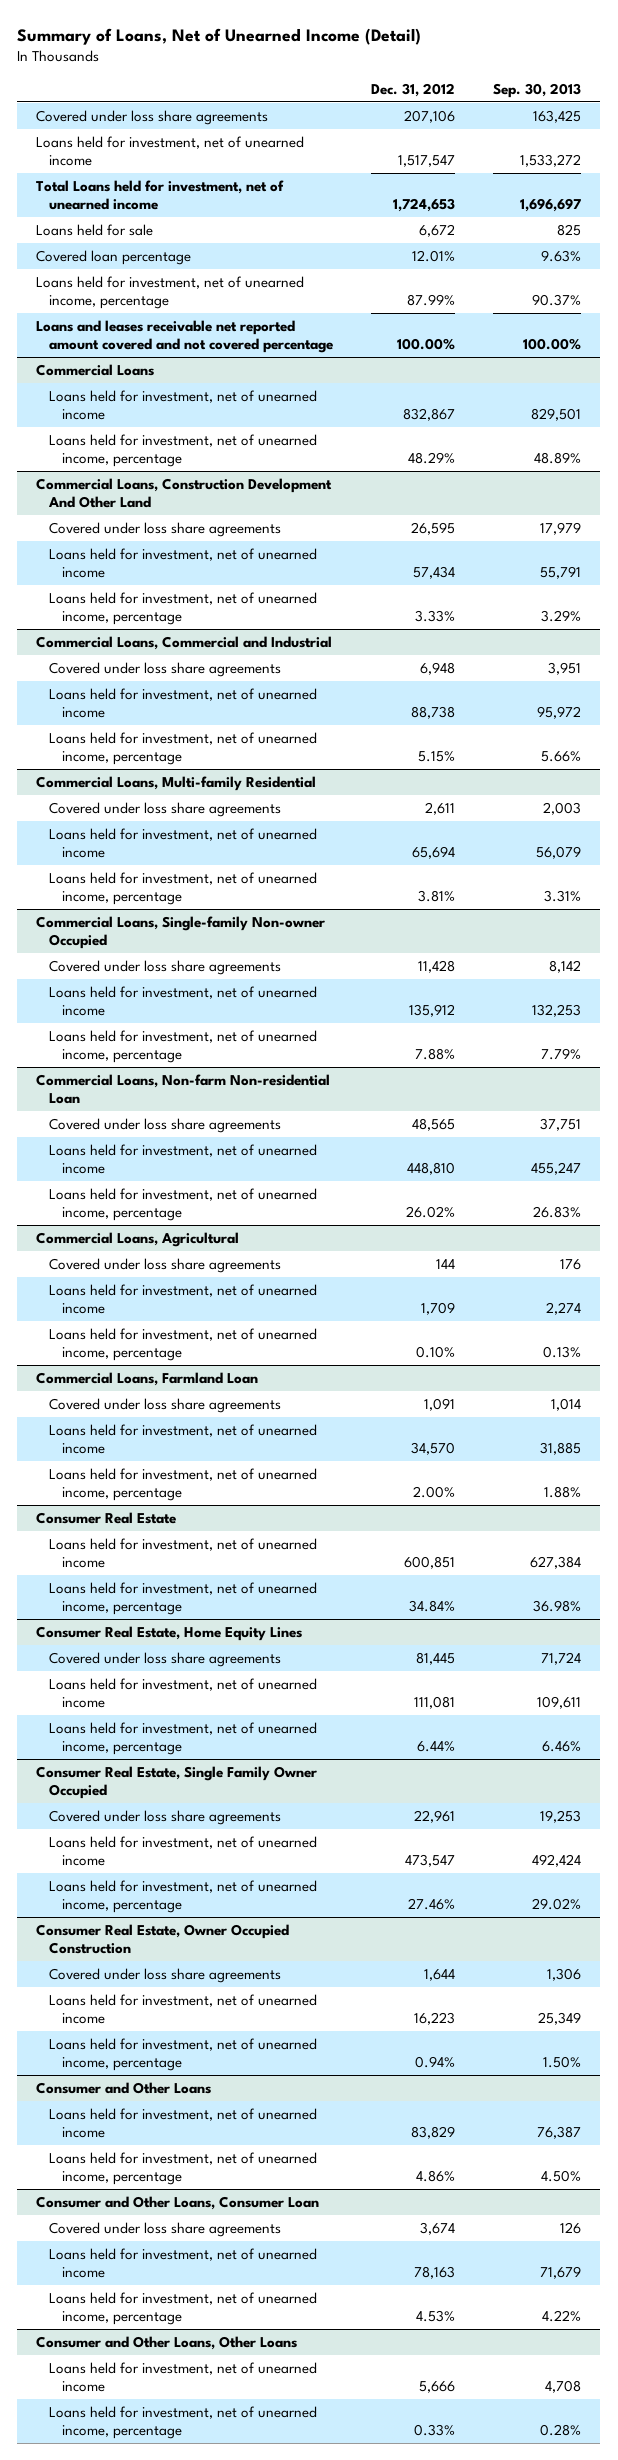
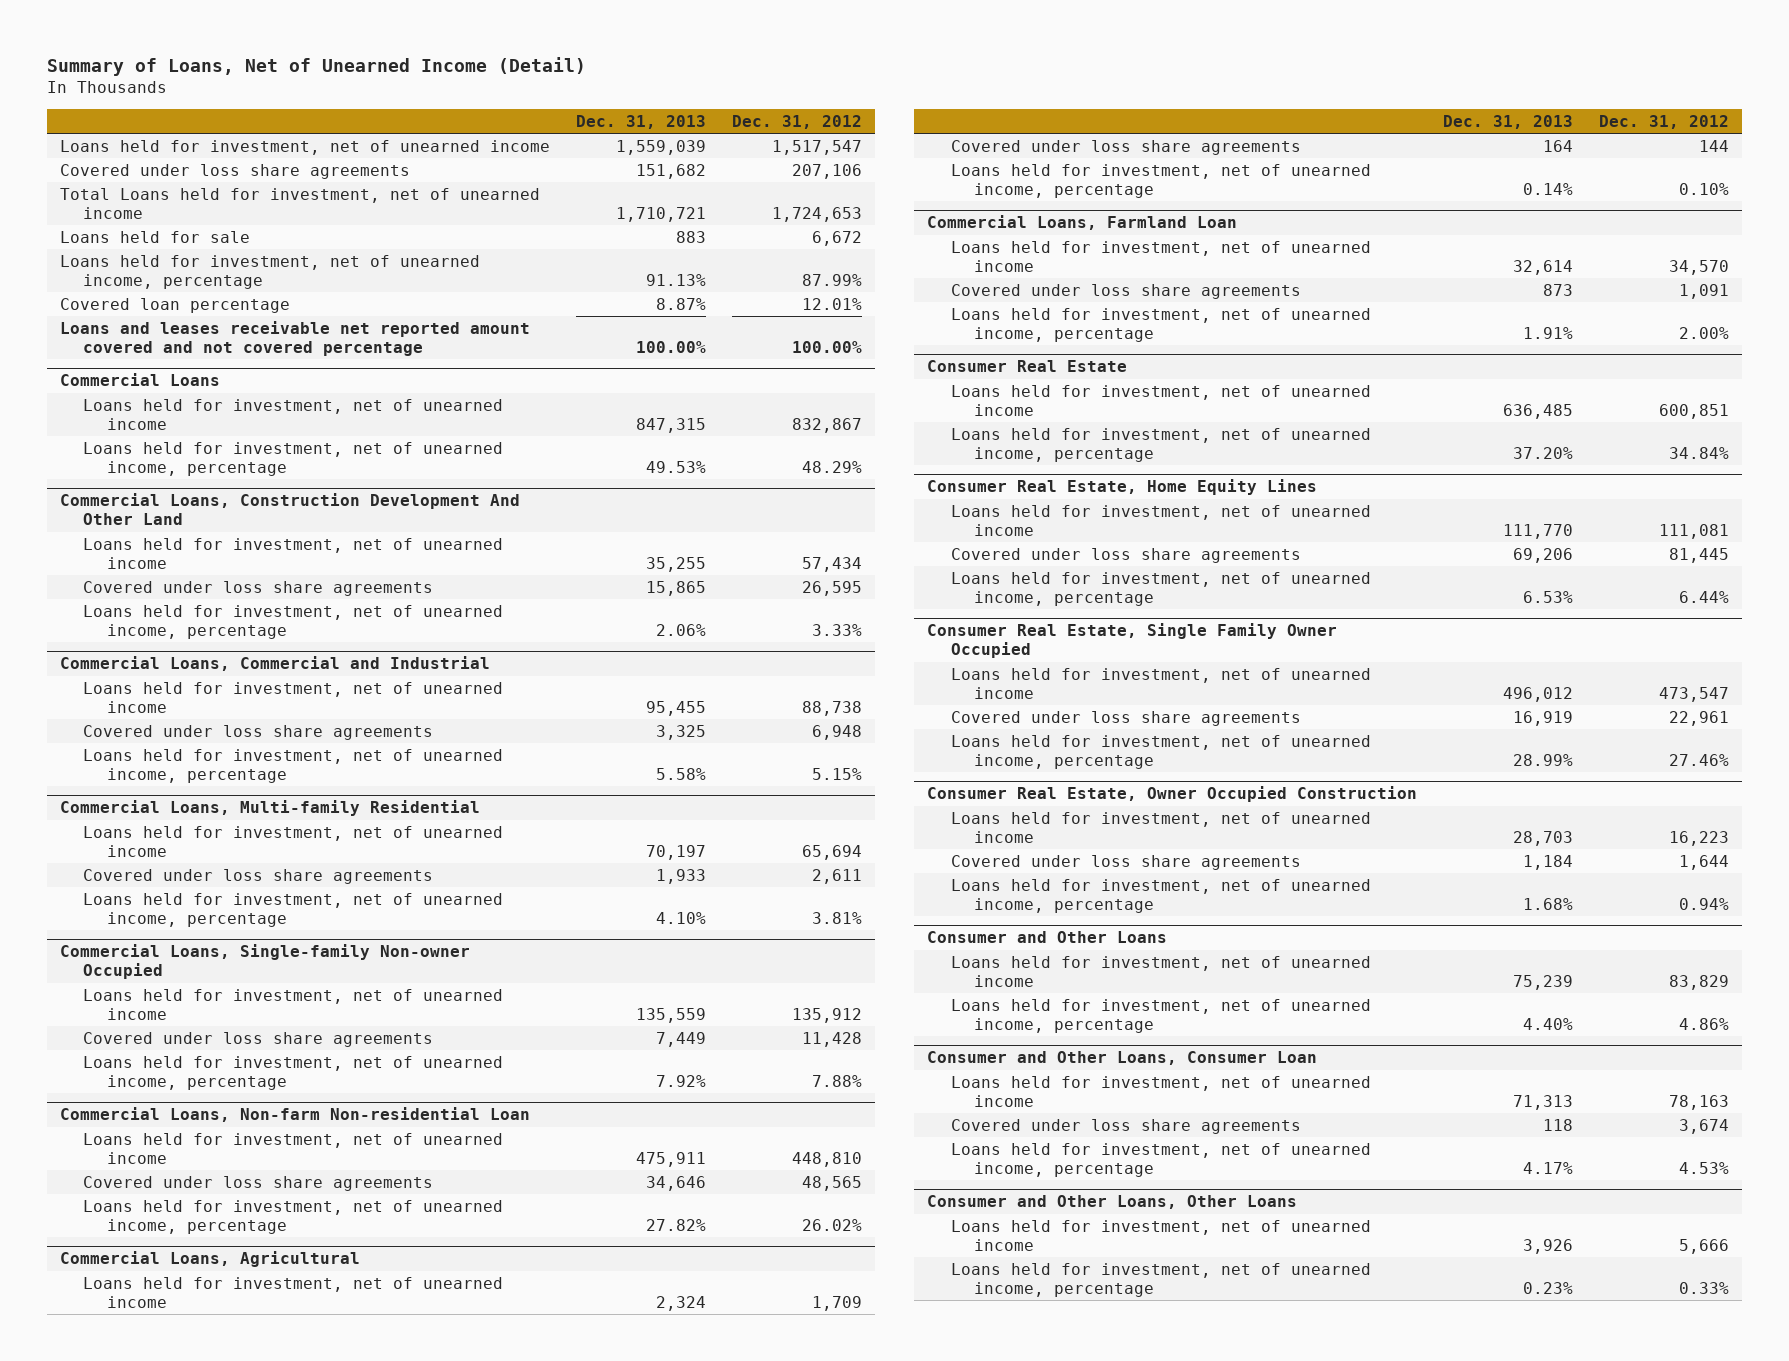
- | Dec. 31, 2012 | Sep. 30, 2013
+ | Dec. 31, 2013 | Dec. 31, 2012
moved down: Covered under loss share agreements | 151,682 | 207,106
moved down: Covered loan percentage | 8.87% | 12.01%
@ Commercial Loans, Construction Development And Other Land
moved down: Covered under loss share agreements | 15,865 | 26,595
@ Commercial Loans, Commercial and Industrial
moved down: Covered under loss share agreements | 3,325 | 6,948
@ Commercial Loans, Multi-family Residential
moved down: Covered under loss share agreements | 1,933 | 2,611
@ Commercial Loans, Single-family Non-owner Occupied
moved down: Covered under loss share agreements | 7,449 | 11,428
@ Commercial Loans, Non-farm Non-residential Loan
moved down: Covered under loss share agreements | 34,646 | 48,565
@ Commercial Loans, Agricultural
moved down: Covered under loss share agreements | 164 | 144
@ Commercial Loans, Farmland Loan
moved down: Covered under loss share agreements | 873 | 1,091
@ Consumer Real Estate, Home Equity Lines
moved down: Covered under loss share agreements | 69,206 | 81,445
@ Consumer Real Estate, Single Family Owner Occupied
moved down: Covered under loss share agreements | 16,919 | 22,961
@ Consumer Real Estate, Owner Occupied Construction
moved down: Covered under loss share agreements | 1,184 | 1,644
@ Consumer and Other Loans, Consumer Loan
moved down: Covered under loss share agreements | 118 | 3,674

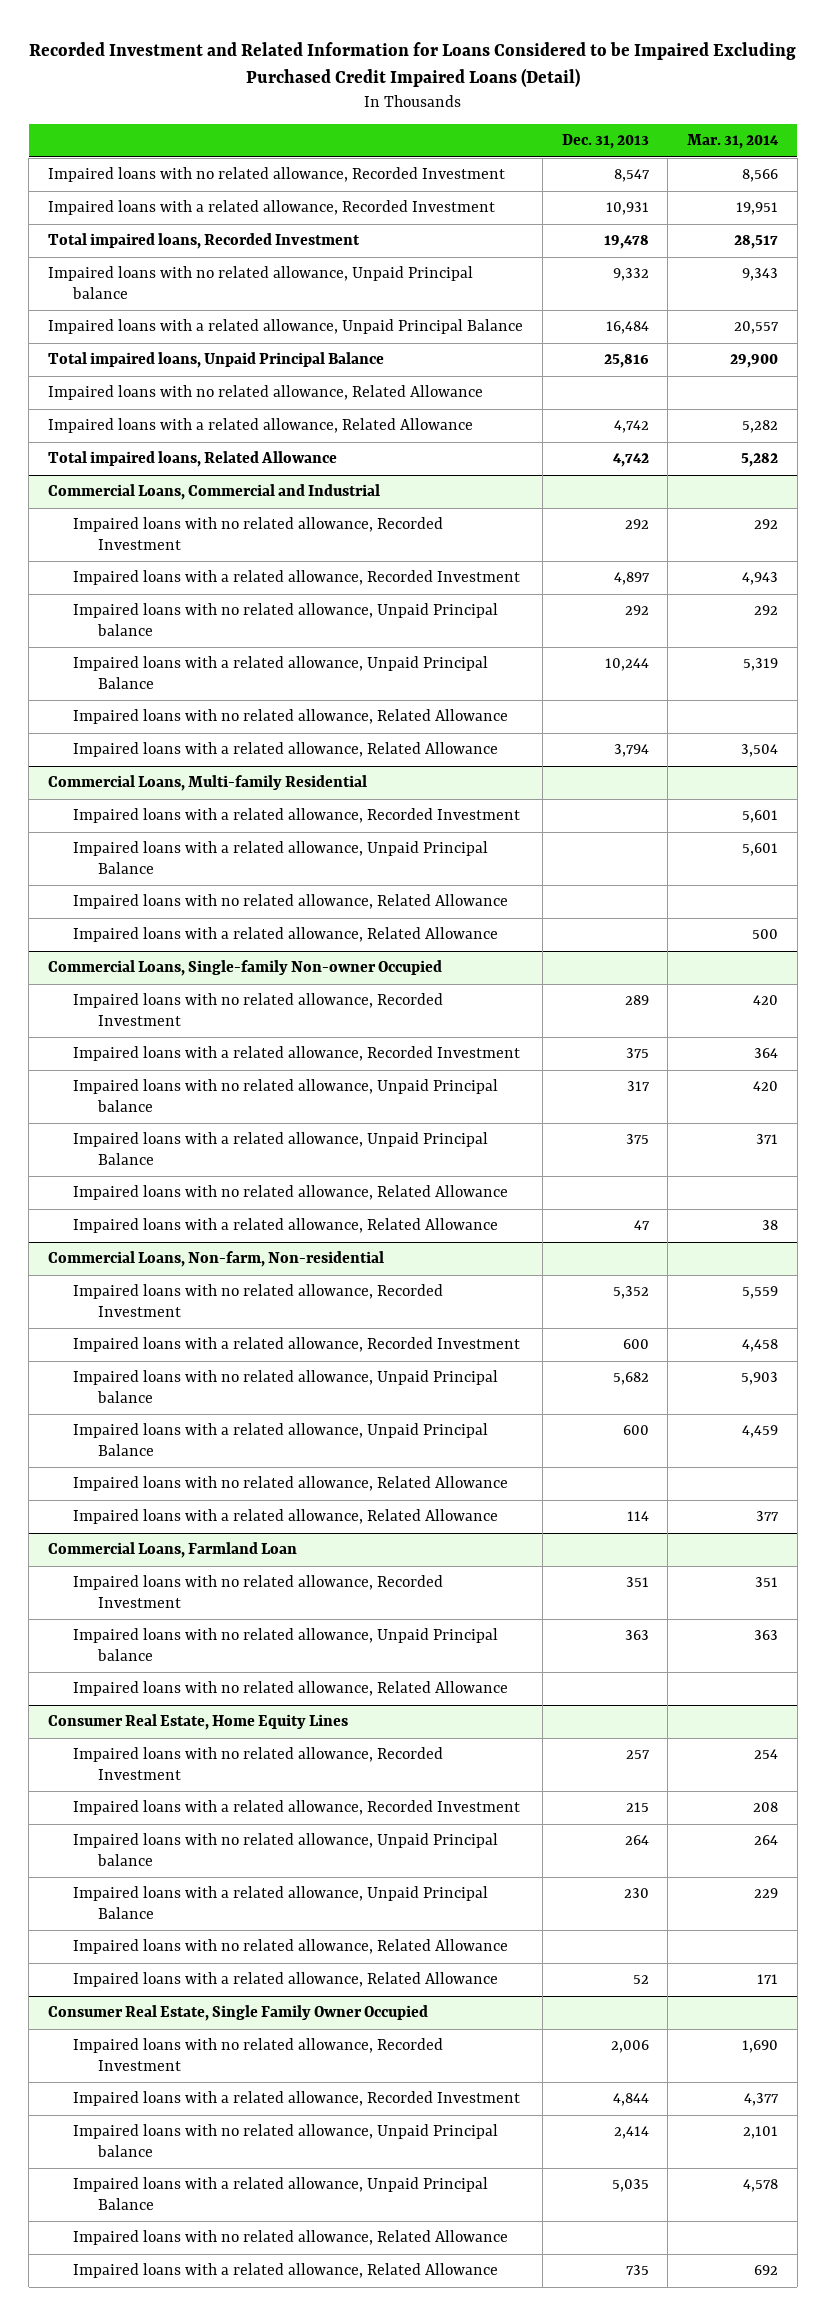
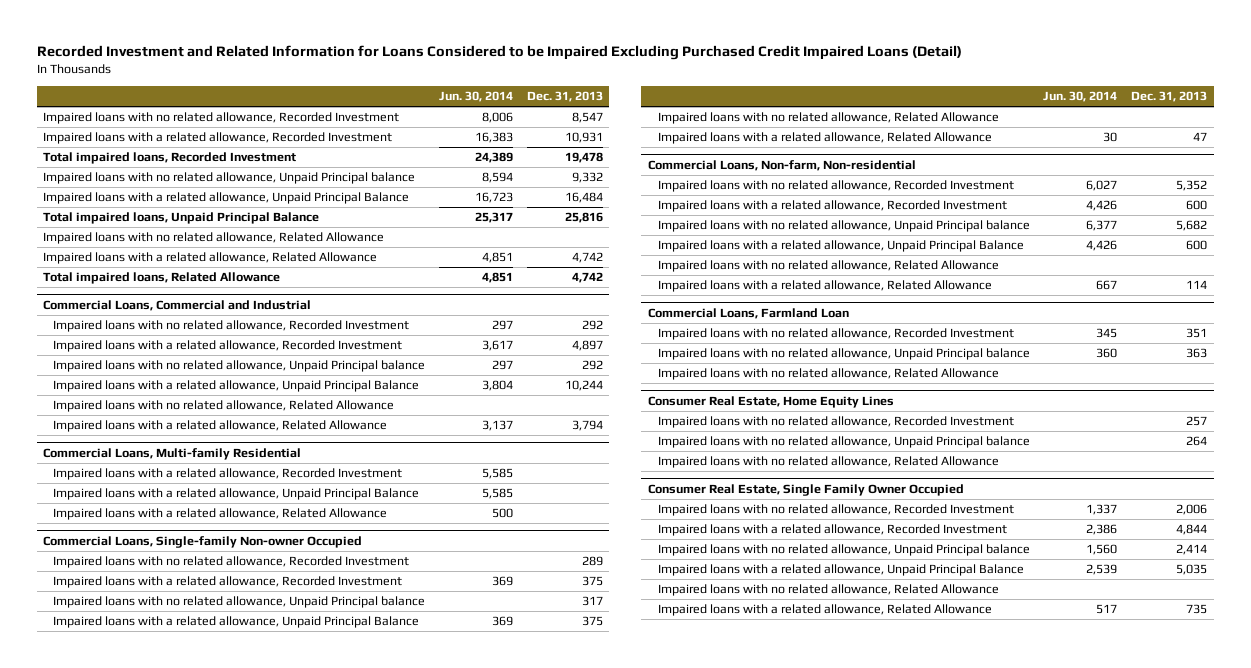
- | Dec. 31, 2013 | Mar. 31, 2014
+ | Jun. 30, 2014 | Dec. 31, 2013
@ Commercial Loans, Multi-family Residential
- Impaired loans with no related allowance, Related Allowance
@ Consumer Real Estate, Home Equity Lines
- Impaired loans with a related allowance, Recorded Investment | 215 | 208
- Impaired loans with a related allowance, Unpaid Principal Balance | 230 | 229
- Impaired loans with a related allowance, Related Allowance | 52 | 171

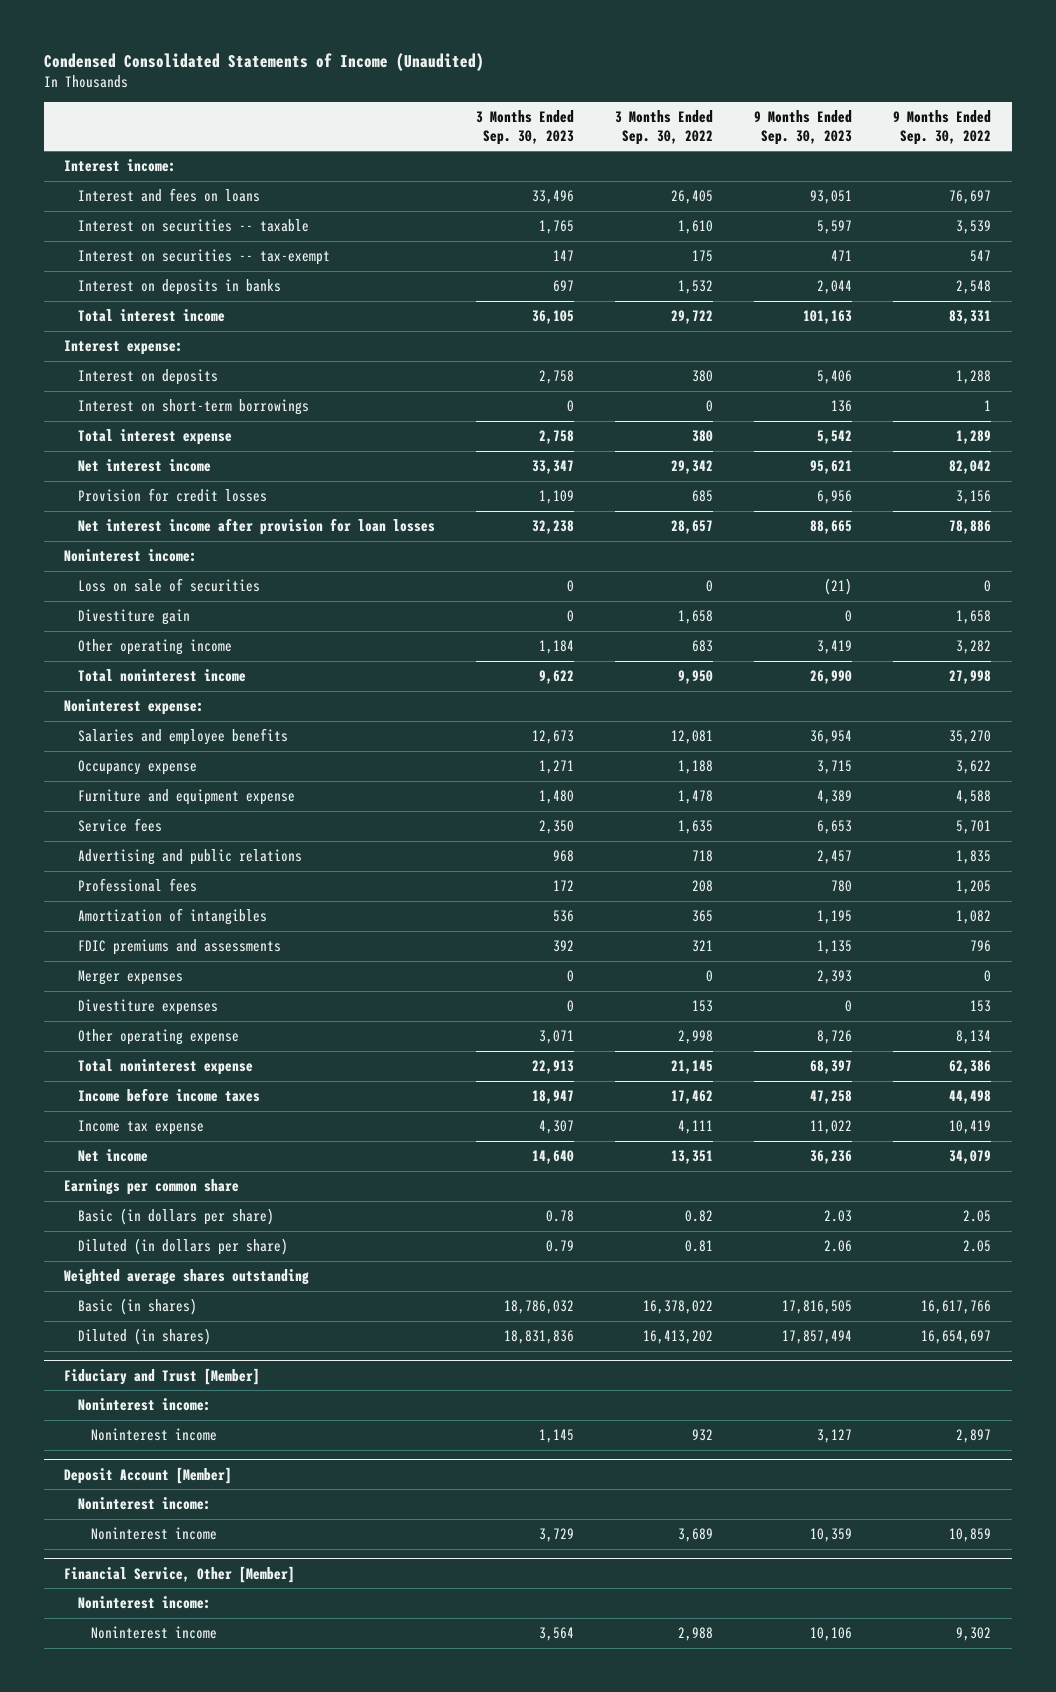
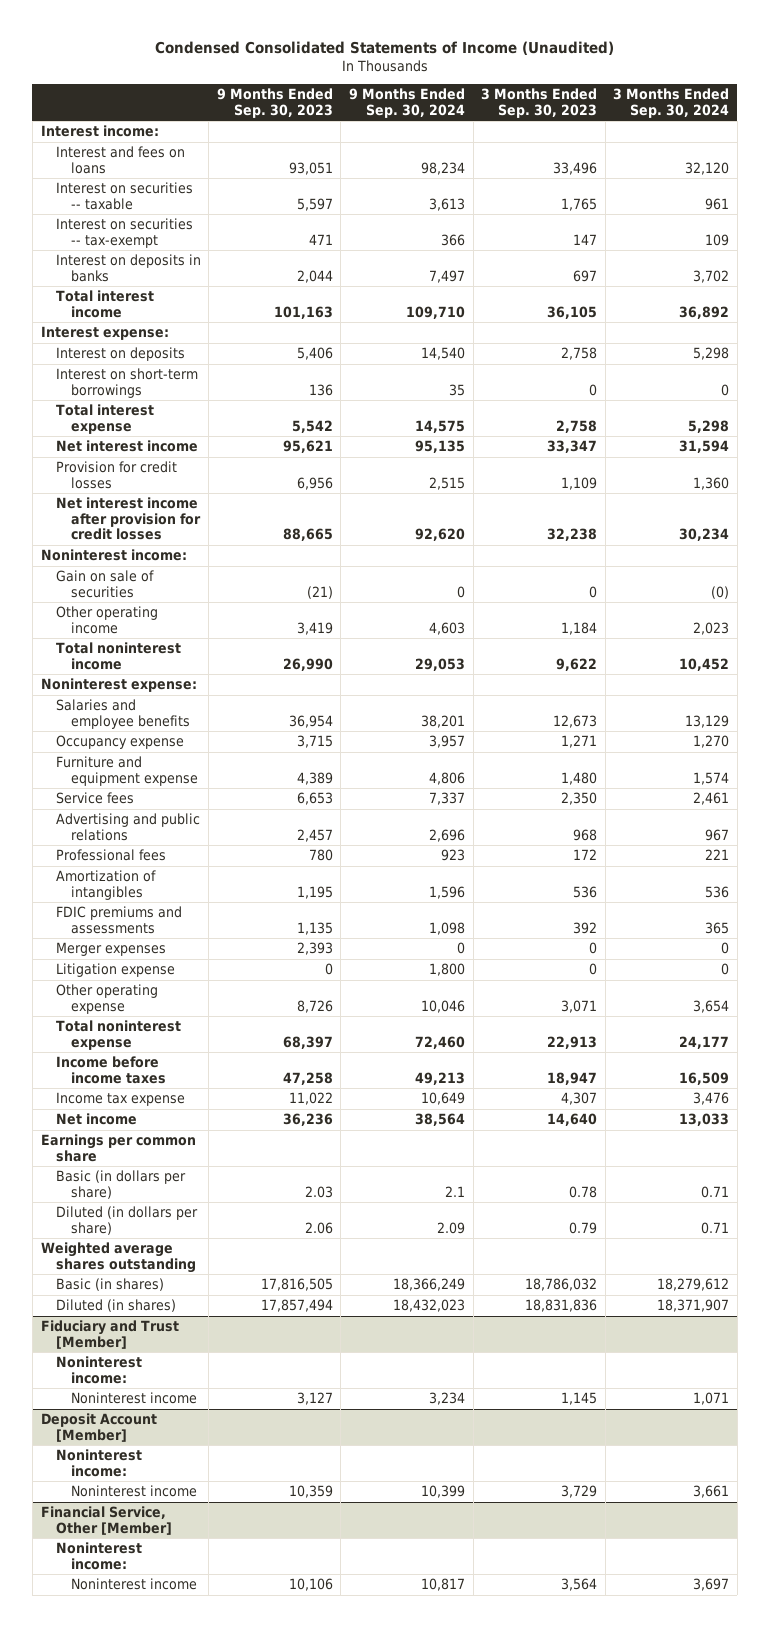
- | 3 Months Ended Sep. 30, 2023 | 3 Months Ended Sep. 30, 2022 | 9 Months Ended Sep. 30, 2023 | 9 Months Ended Sep. 30, 2022
+ | 9 Months Ended Sep. 30, 2023 | 9 Months Ended Sep. 30, 2024 | 3 Months Ended Sep. 30, 2023 | 3 Months Ended Sep. 30, 2024
- Net interest income after provision for loan losses | 32,238 | 28,657 | 88,665 | 78,886
+ Net interest income after provision for credit losses | 88,665 | 92,620 | 32,238 | 30,234
- Loss on sale of securities | 0 | 0 | (21) | 0
- Divestiture gain | 0 | 1,658 | 0 | 1,658
+ Gain on sale of securities | (21) | 0 | 0 | (0)
- Divestiture expenses | 0 | 153 | 0 | 153
+ Litigation expense | 0 | 1,800 | 0 | 0

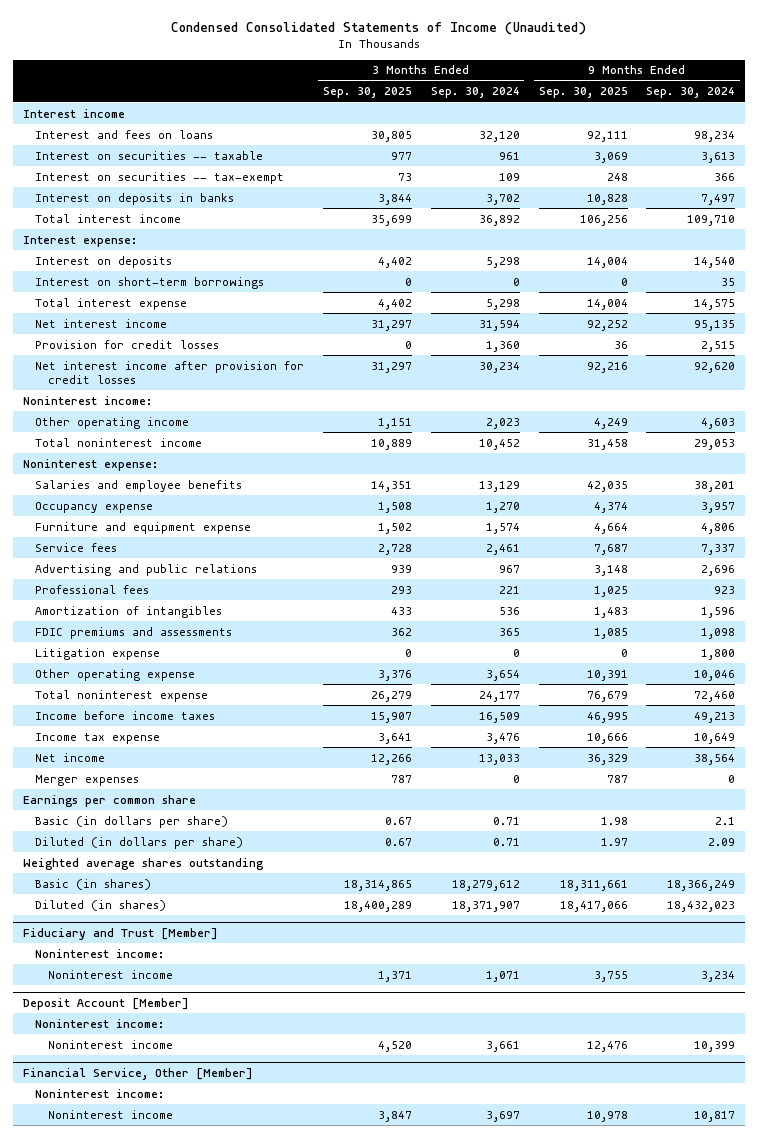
- | 9 Months Ended Sep. 30, 2023 | 9 Months Ended Sep. 30, 2024 | 3 Months Ended Sep. 30, 2023 | 3 Months Ended Sep. 30, 2024
+ | 3 Months Ended Sep. 30, 2025 | 3 Months Ended Sep. 30, 2024 | 9 Months Ended Sep. 30, 2025 | 9 Months Ended Sep. 30, 2024
- Interest income:
+ Interest income
- Gain on sale of securities | (21) | 0 | 0 | (0)
moved down: Merger expenses | 787 | 0 | 787 | 0

